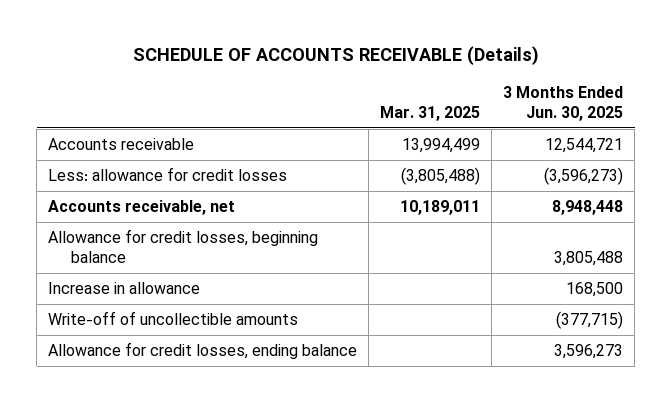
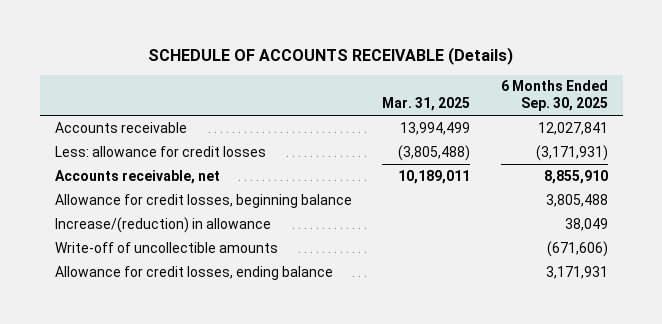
- | Mar. 31, 2025 | 3 Months Ended Jun. 30, 2025
+ | Mar. 31, 2025 | 6 Months Ended Sep. 30, 2025
- Increase in allowance | | 168,500
+ Increase/(reduction) in allowance | | 38,049

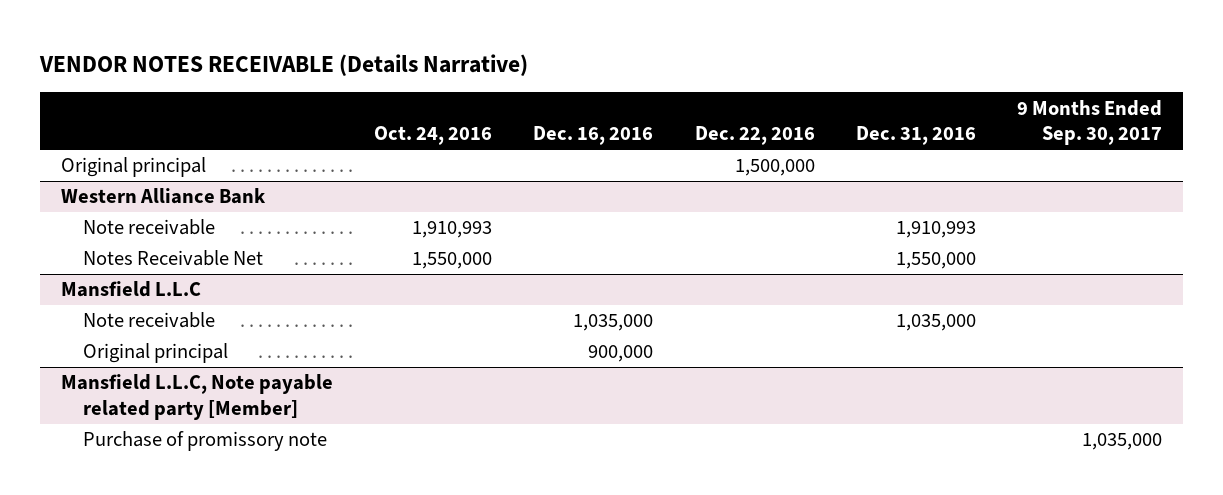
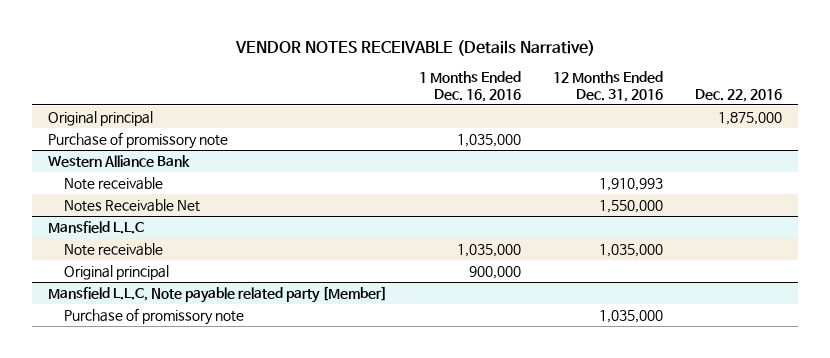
- | Oct. 24, 2016 | Dec. 16, 2016 | Dec. 22, 2016 | Dec. 31, 2016 | 9 Months Ended Sep. 30, 2017
+ | 1 Months Ended Dec. 16, 2016 | 12 Months Ended Dec. 31, 2016 | Dec. 22, 2016
- Original principal | | | 1,500,000 | |
+ Original principal | | | 1,875,000
+ Purchase of promissory note | 1,035,000 | |

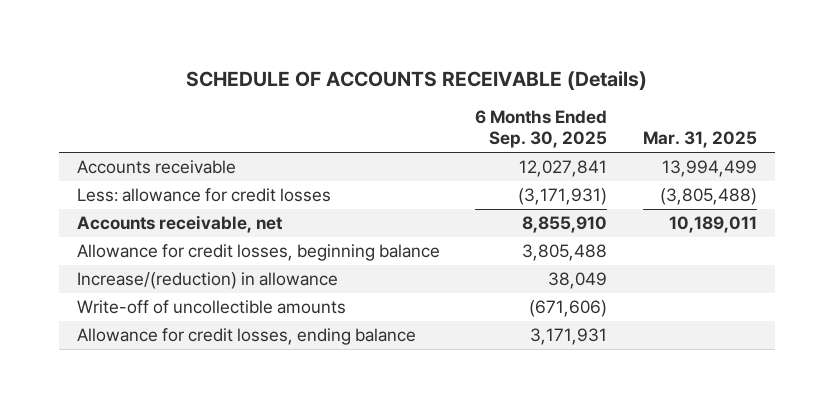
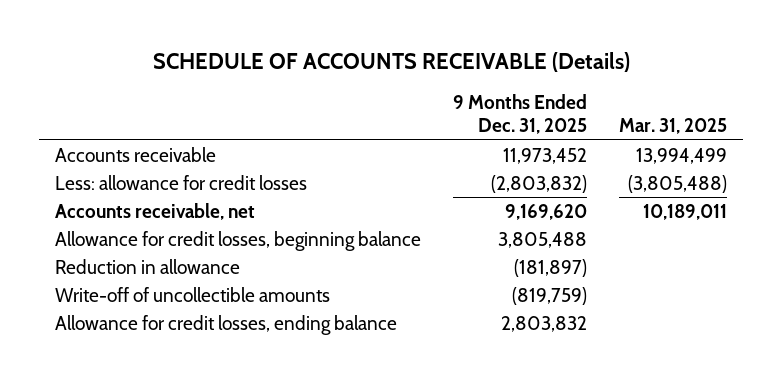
- | 6 Months Ended Sep. 30, 2025 | Mar. 31, 2025
+ | 9 Months Ended Dec. 31, 2025 | Mar. 31, 2025
- Increase/(reduction) in allowance | 38,049 |
+ Reduction in allowance | (181,897) |

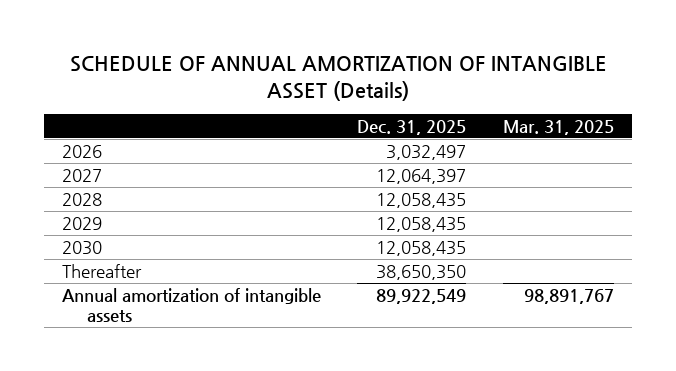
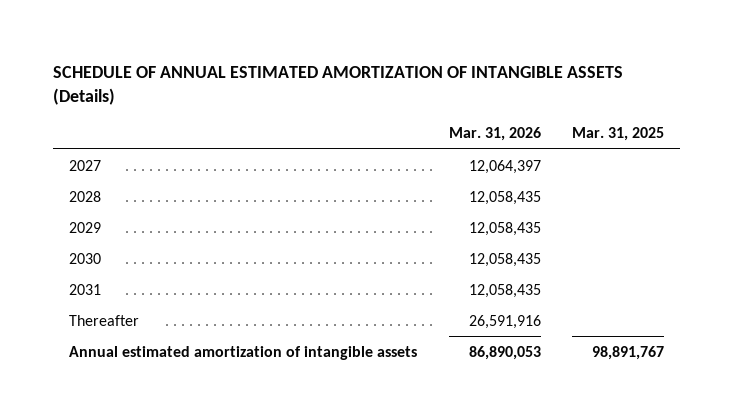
- SCHEDULE OF ANNUAL AMORTIZATION OF INTANGIBLE ASSET (Details)
+ SCHEDULE OF ANNUAL ESTIMATED AMORTIZATION OF INTANGIBLE ASSETS (Details)
- | Dec. 31, 2025 | Mar. 31, 2025
+ | Mar. 31, 2026 | Mar. 31, 2025
- 2026 | 3,032,497 |
+ 2031 | 12,058,435 |
- Annual amortization of intangible assets | 89,922,549 | 98,891,767
+ Annual estimated amortization of intangible assets | 86,890,053 | 98,891,767

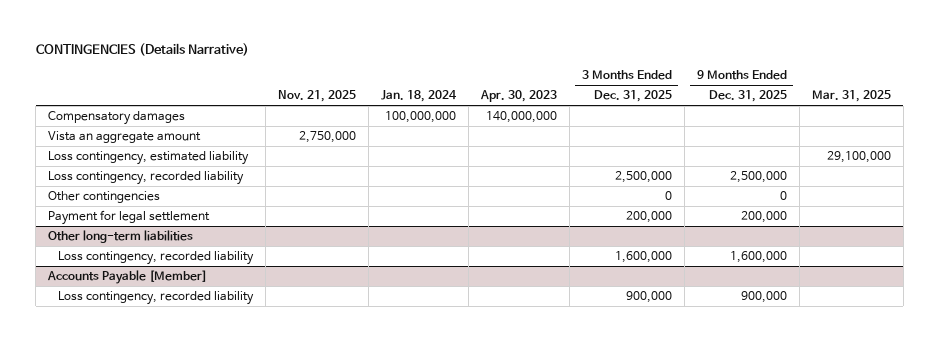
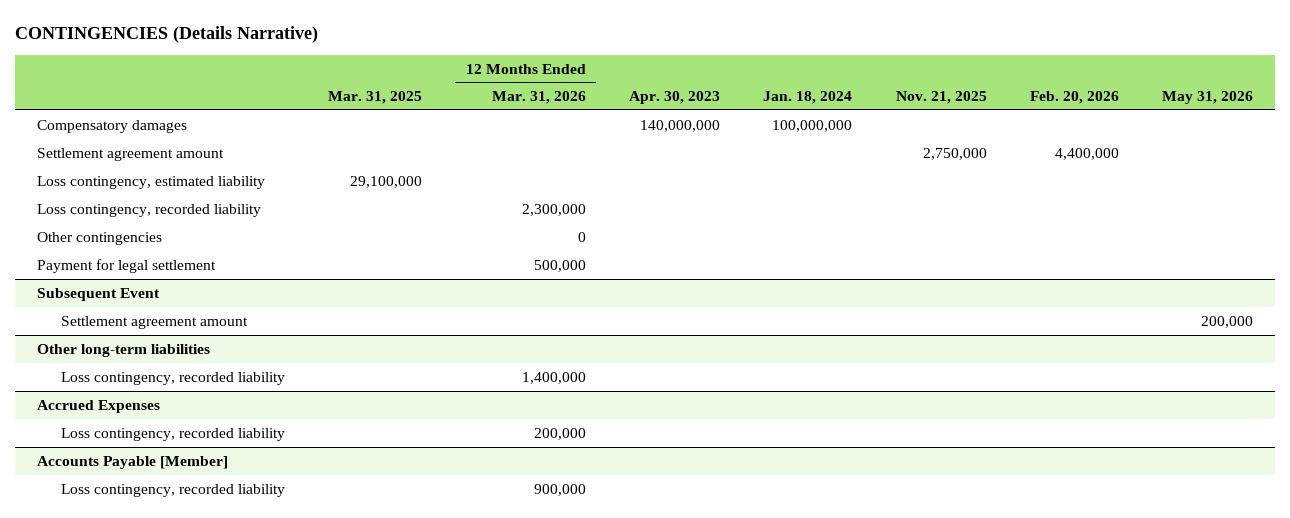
- | Nov. 21, 2025 | Jan. 18, 2024 | Apr. 30, 2023 | 3 Months Ended Dec. 31, 2025 | 9 Months Ended Dec. 31, 2025 | Mar. 31, 2025
+ | Mar. 31, 2025 | 12 Months Ended Mar. 31, 2026 | Apr. 30, 2023 | Jan. 18, 2024 | Nov. 21, 2025 | Feb. 20, 2026 | May 31, 2026
- Vista an aggregate amount | 2,750,000 | | | | |
+ Settlement agreement amount | | | | | 2,750,000 | 4,400,000 |
+ Subsequent Event
+ Settlement agreement amount | | | | | | | 200,000
+ Accrued Expenses
+ Loss contingency, recorded liability | | 200,000 | | | | |

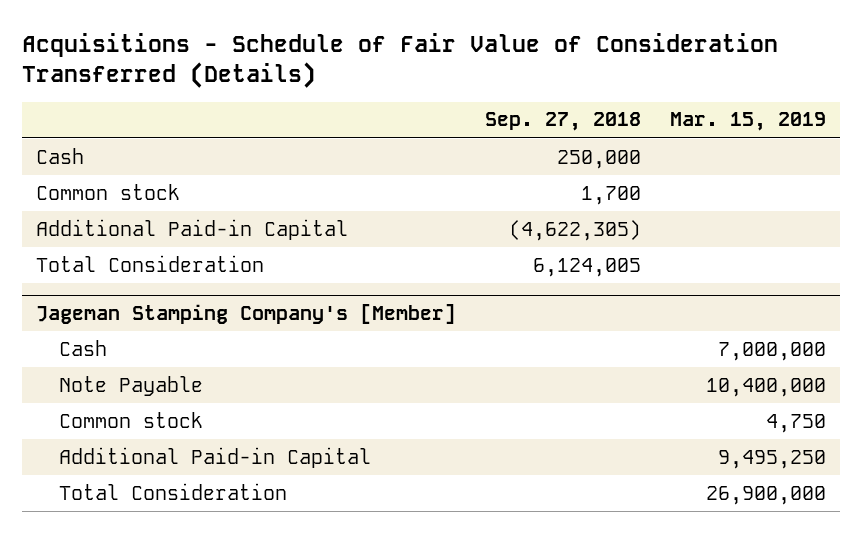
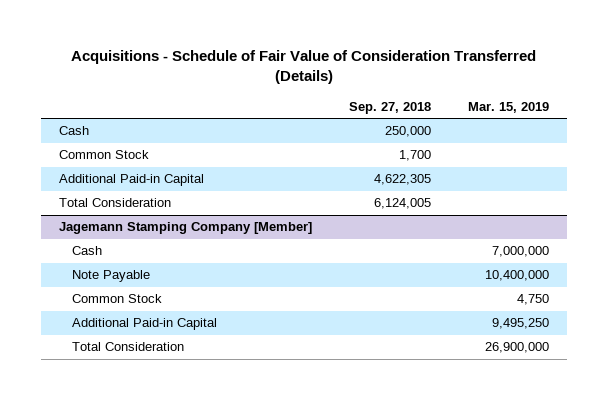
- Common stock | 1,700 |
- Additional Paid-in Capital | (4,622,305) |
+ Common Stock | 1,700 |
+ Additional Paid-in Capital | 4,622,305 |
- Jageman Stamping Company's [Member]
+ Jagemann Stamping Company [Member]
- Common stock | | 4,750
+ Common Stock | | 4,750

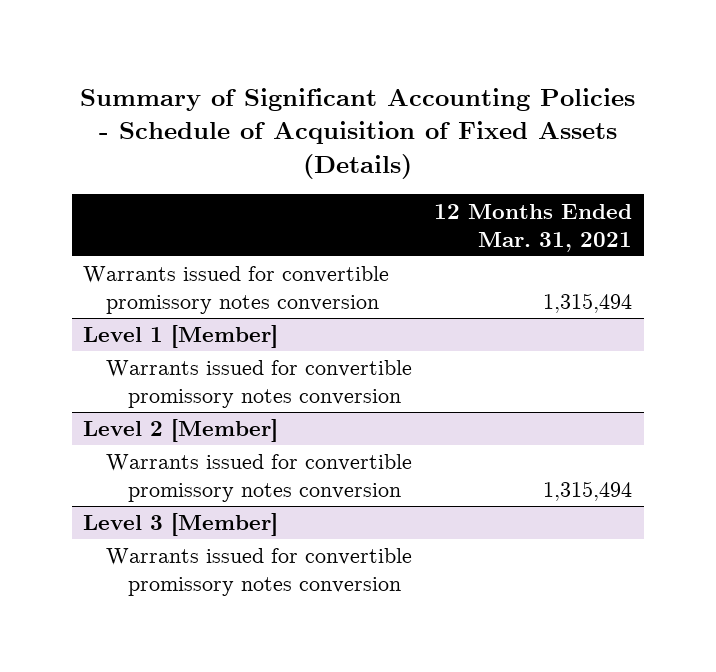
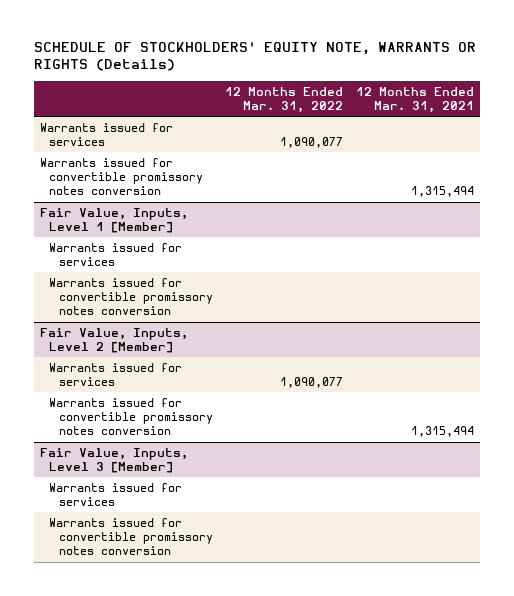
- Summary of Significant Accounting Policies - Schedule of Acquisition of Fixed Assets (Details)
+ SCHEDULE OF STOCKHOLDERS' EQUITY NOTE, WARRANTS OR RIGHTS (Details)
- | 12 Months Ended Mar. 31, 2021
+ | 12 Months Ended Mar. 31, 2022 | 12 Months Ended Mar. 31, 2021
+ Warrants issued for services | 1,090,077 |
- Level 1 [Member]
+ Fair Value, Inputs, Level 1 [Member]
+ Warrants issued for services
- Level 2 [Member]
+ Fair Value, Inputs, Level 2 [Member]
+ Warrants issued for services | 1,090,077 |
- Level 3 [Member]
+ Fair Value, Inputs, Level 3 [Member]
+ Warrants issued for services

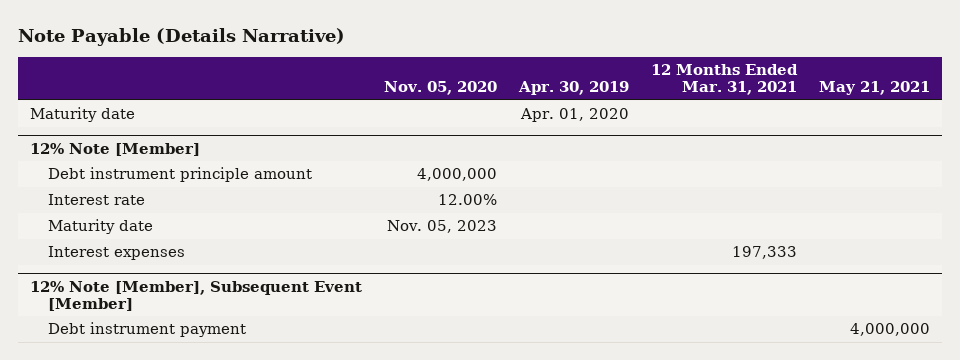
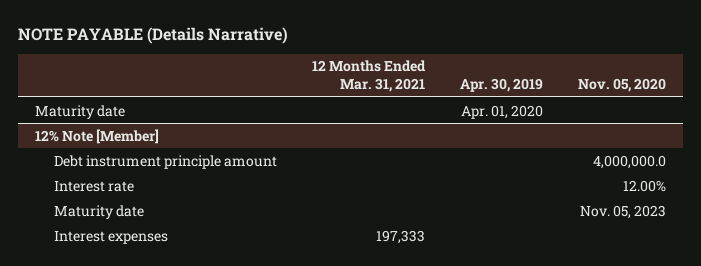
- Note Payable (Details Narrative)
+ NOTE PAYABLE (Details Narrative)
- | Nov. 05, 2020 | Apr. 30, 2019 | 12 Months Ended Mar. 31, 2021 | May 21, 2021
+ | 12 Months Ended Mar. 31, 2021 | Apr. 30, 2019 | Nov. 05, 2020
@ 12% Note [Member]
- Debt instrument principle amount | 4,000,000 | | |
+ Debt instrument principle amount | | | 4,000,000.0
- 12% Note [Member], Subsequent Event [Member]
- Debt instrument payment | | | | 4,000,000

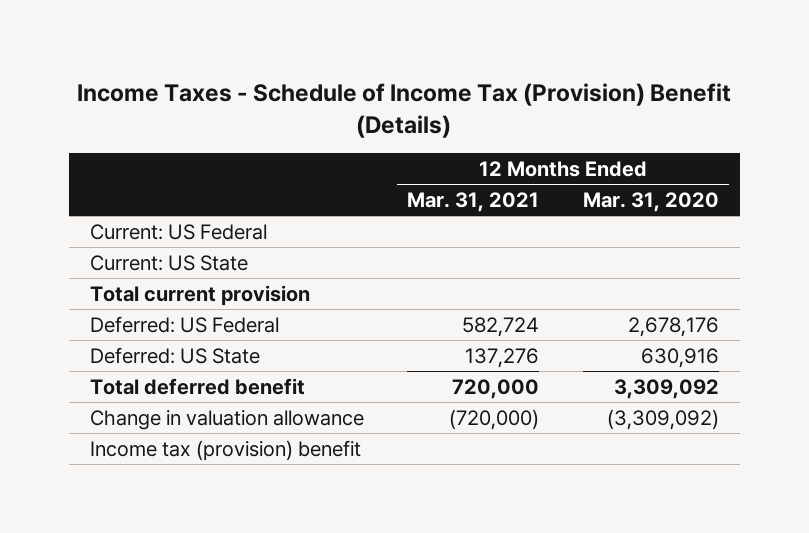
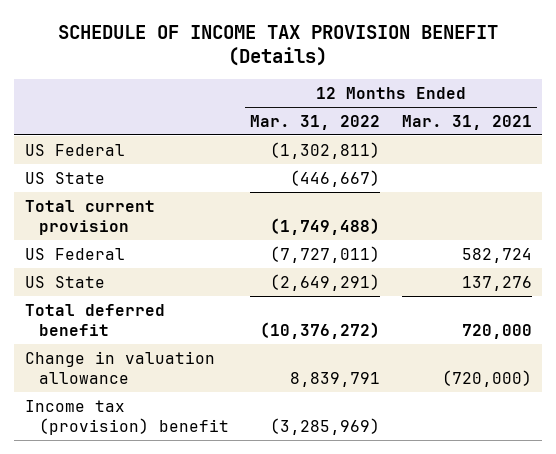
- Income Taxes - Schedule of Income Tax (Provision) Benefit (Details)
+ SCHEDULE OF INCOME TAX PROVISION BENEFIT (Details)
- | 12 Months Ended Mar. 31, 2021 | 12 Months Ended Mar. 31, 2020
+ | 12 Months Ended Mar. 31, 2022 | 12 Months Ended Mar. 31, 2021
- Current: US Federal
- Current: US State
+ US Federal | (1,302,811) |
+ US State | (446,667) |
- Deferred: US Federal | 582,724 | 2,678,176
- Deferred: US State | 137,276 | 630,916
+ US Federal | (7,727,011) | 582,724
+ US State | (2,649,291) | 137,276

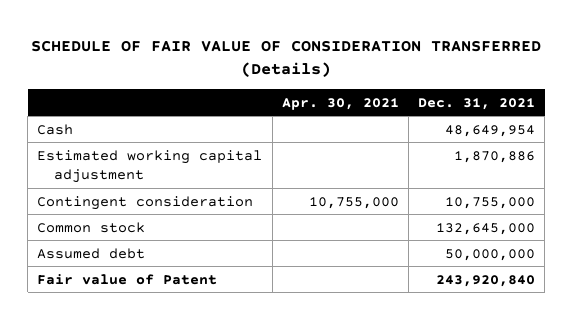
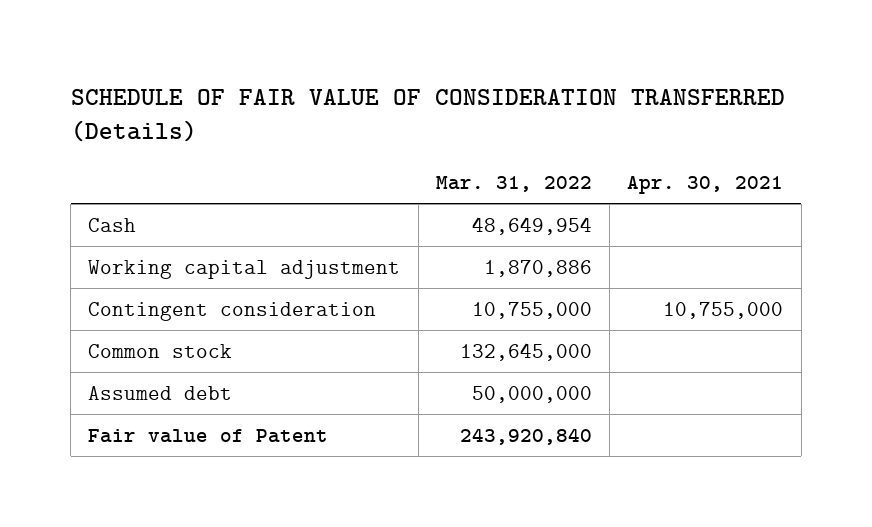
- | Apr. 30, 2021 | Dec. 31, 2021
+ | Mar. 31, 2022 | Apr. 30, 2021
- Estimated working capital adjustment | | 1,870,886
+ Working capital adjustment | 1,870,886 |

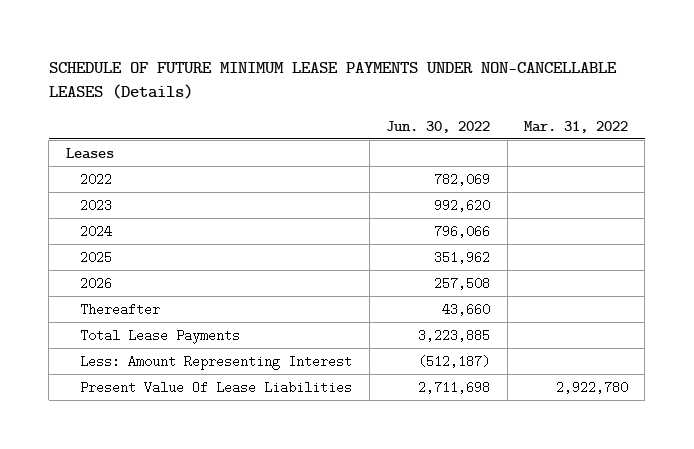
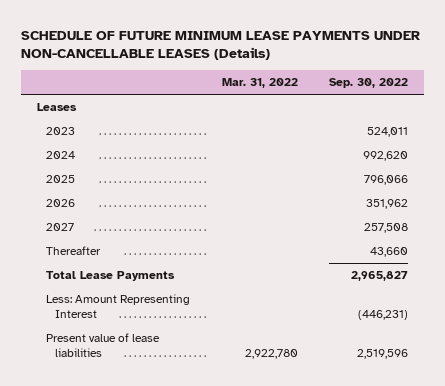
- | Jun. 30, 2022 | Mar. 31, 2022
+ | Mar. 31, 2022 | Sep. 30, 2022
- 2022 | 782,069 |
+ 2027 | | 257,508
- Present Value Of Lease Liabilities | 2,711,698 | 2,922,780
+ Present value of lease liabilities | 2,922,780 | 2,519,596

